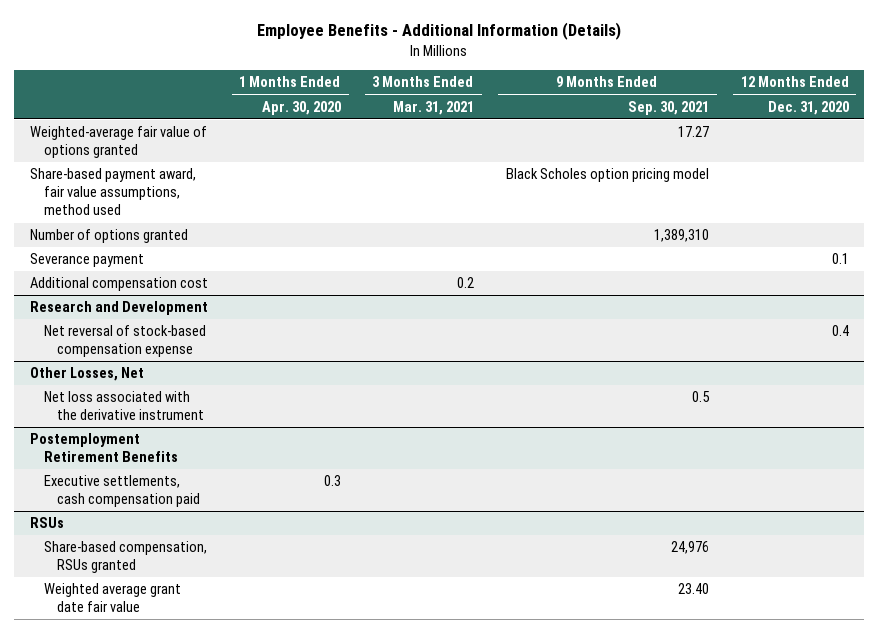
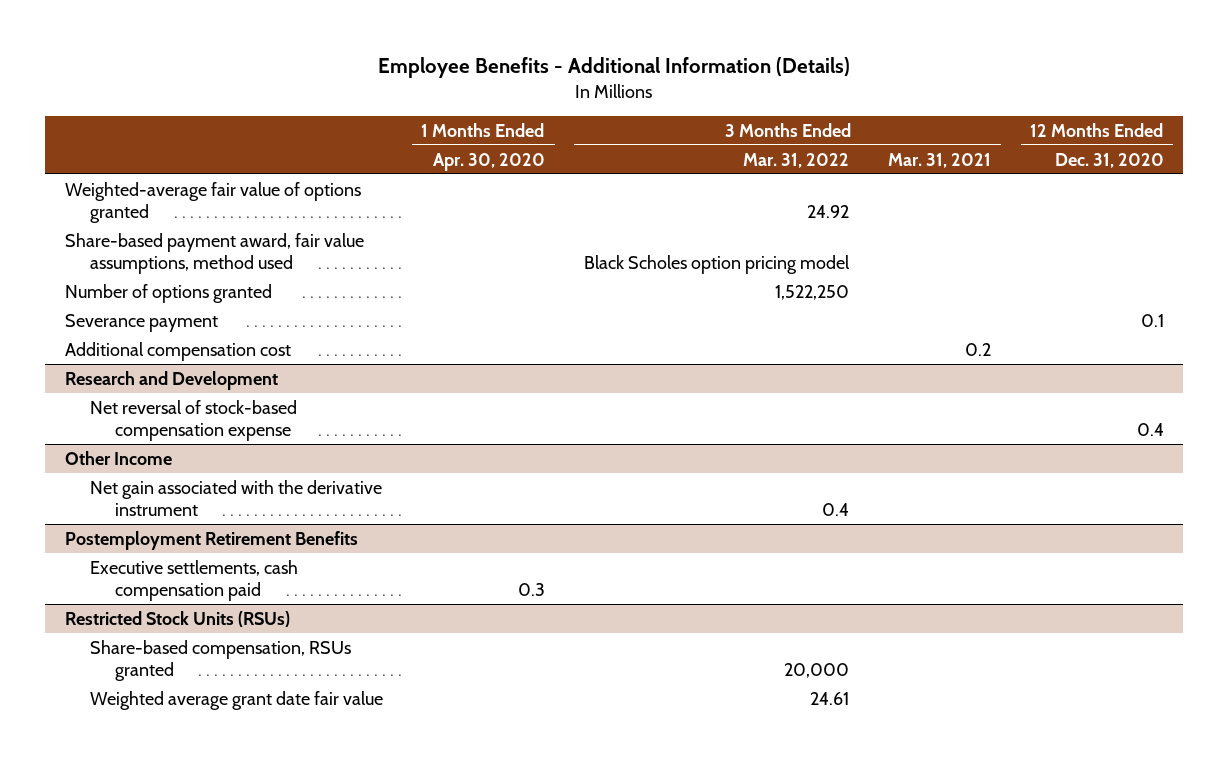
- | 1 Months Ended Apr. 30, 2020 | 3 Months Ended Mar. 31, 2021 | 9 Months Ended Sep. 30, 2021 | 12 Months Ended Dec. 31, 2020
+ | 1 Months Ended Apr. 30, 2020 | 3 Months Ended Mar. 31, 2022 | 3 Months Ended Mar. 31, 2021 | 12 Months Ended Dec. 31, 2020
- Other Losses, Net
- Net loss associated with the derivative instrument | | | 0.5 |
+ Other Income
+ Net gain associated with the derivative instrument | | 0.4 | |
- RSUs
+ Restricted Stock Units (RSUs)

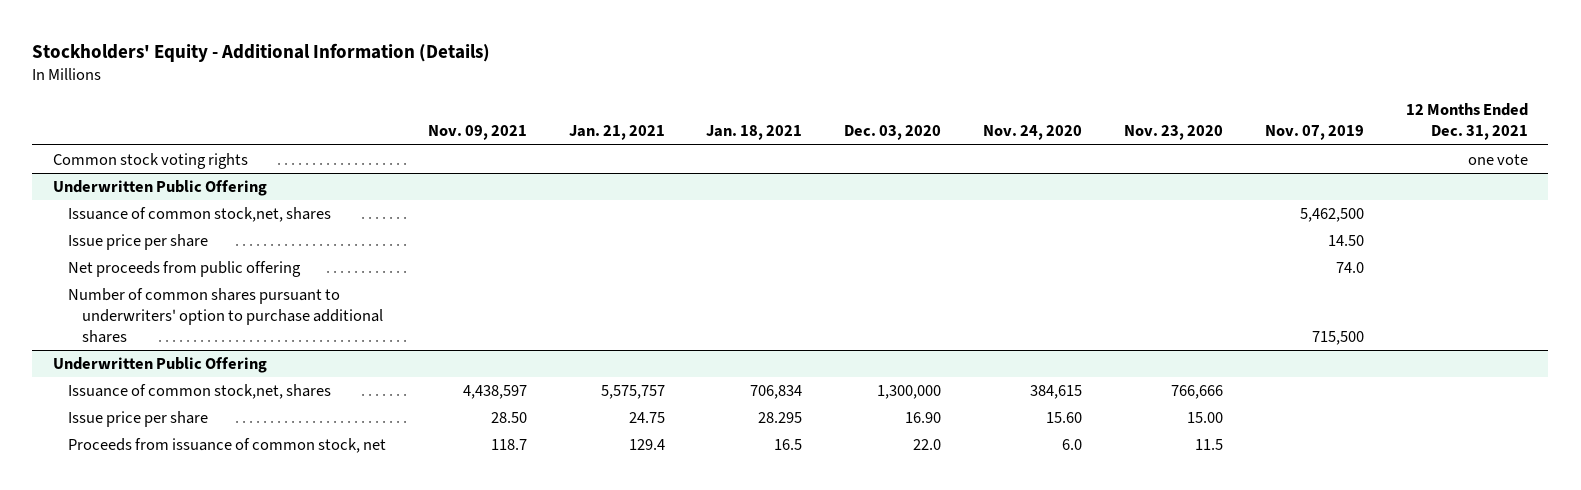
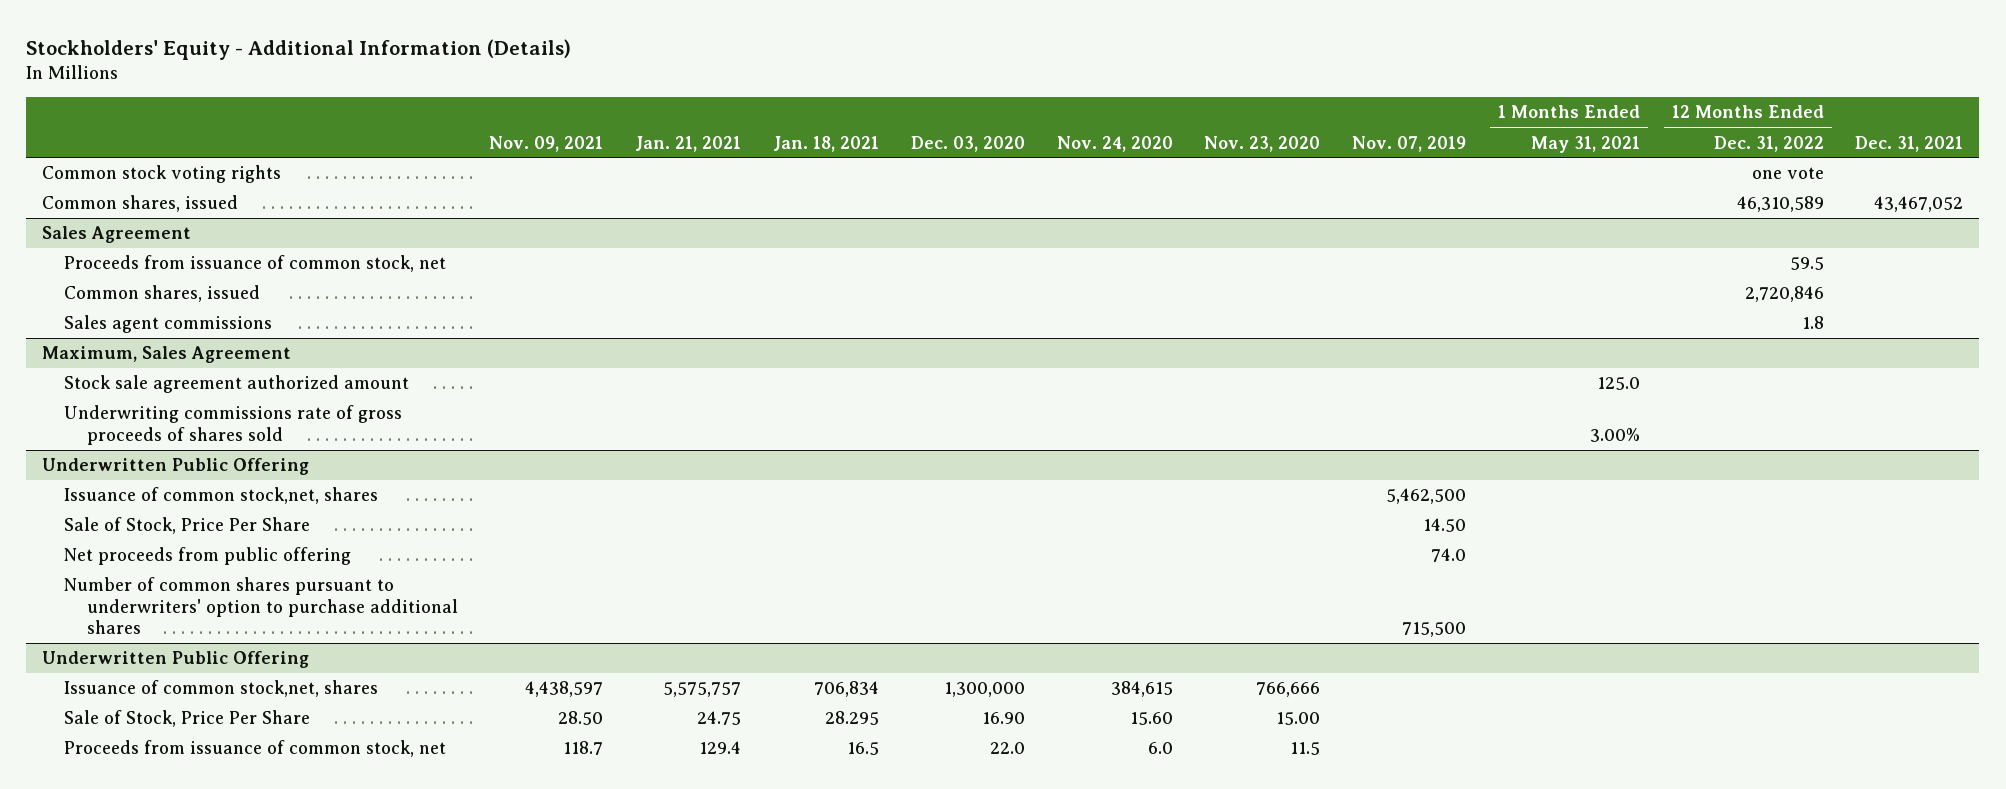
- | Nov. 09, 2021 | Jan. 21, 2021 | Jan. 18, 2021 | Dec. 03, 2020 | Nov. 24, 2020 | Nov. 23, 2020 | Nov. 07, 2019 | 12 Months Ended Dec. 31, 2021
+ | Nov. 09, 2021 | Jan. 21, 2021 | Jan. 18, 2021 | Dec. 03, 2020 | Nov. 24, 2020 | Nov. 23, 2020 | Nov. 07, 2019 | 1 Months Ended May 31, 2021 | 12 Months Ended Dec. 31, 2022 | Dec. 31, 2021
+ Common shares, issued | | | | | | | | | 46,310,589 | 43,467,052
+ Sales Agreement
+ Proceeds from issuance of common stock, net | | | | | | | | | 59.5 |
+ Common shares, issued | | | | | | | | | 2,720,846 |
+ Sales agent commissions | | | | | | | | | 1.8 |
+ Maximum, Sales Agreement
+ Stock sale agreement authorized amount | | | | | | | | 125.0 | |
+ Underwriting commissions rate of gross proceeds of shares sold | | | | | | | | 3.00% | |
@ Underwritten Public Offering
- Issue price per share | | | | | | | 14.50 |
+ Sale of Stock, Price Per Share | | | | | | | 14.50 | | |
- Issue price per share | 28.50 | 24.75 | 28.295 | 16.90 | 15.60 | 15.00 | |
+ Sale of Stock, Price Per Share | 28.50 | 24.75 | 28.295 | 16.90 | 15.60 | 15.00 | | | |

